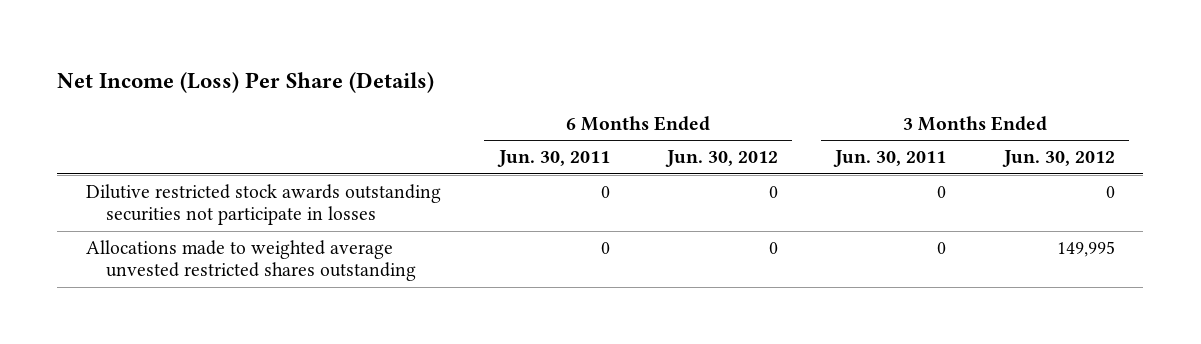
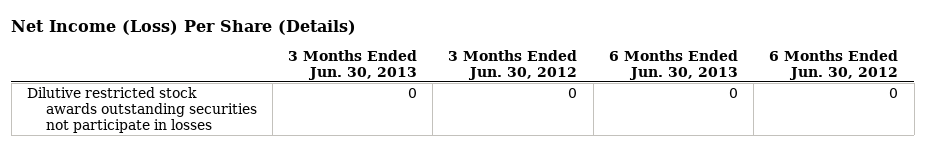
- | 6 Months Ended Jun. 30, 2011 | 6 Months Ended Jun. 30, 2012 | 3 Months Ended Jun. 30, 2011 | 3 Months Ended Jun. 30, 2012
+ | 3 Months Ended Jun. 30, 2013 | 3 Months Ended Jun. 30, 2012 | 6 Months Ended Jun. 30, 2013 | 6 Months Ended Jun. 30, 2012
- Allocations made to weighted average unvested restricted shares outstanding | 0 | 0 | 0 | 149,995

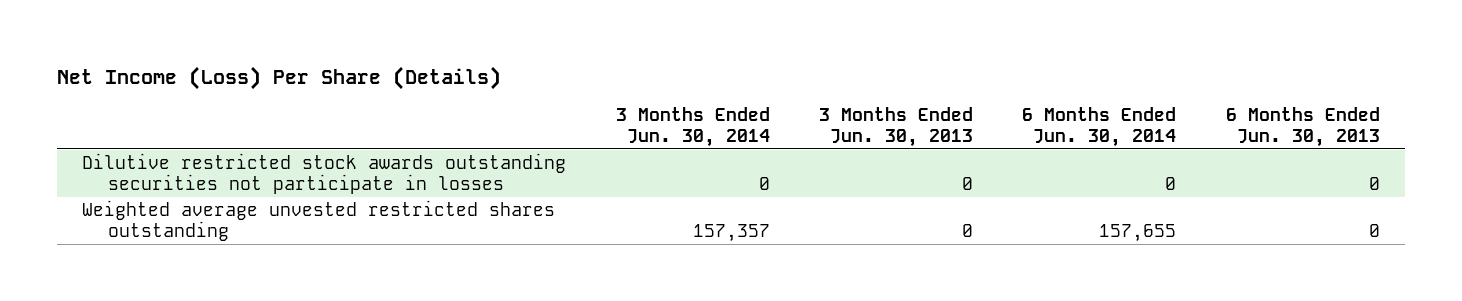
- | 3 Months Ended Jun. 30, 2013 | 3 Months Ended Jun. 30, 2012 | 6 Months Ended Jun. 30, 2013 | 6 Months Ended Jun. 30, 2012
+ | 3 Months Ended Jun. 30, 2014 | 3 Months Ended Jun. 30, 2013 | 6 Months Ended Jun. 30, 2014 | 6 Months Ended Jun. 30, 2013
+ Weighted average unvested restricted shares outstanding | 157,357 | 0 | 157,655 | 0

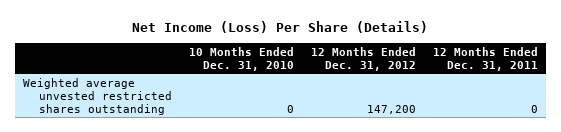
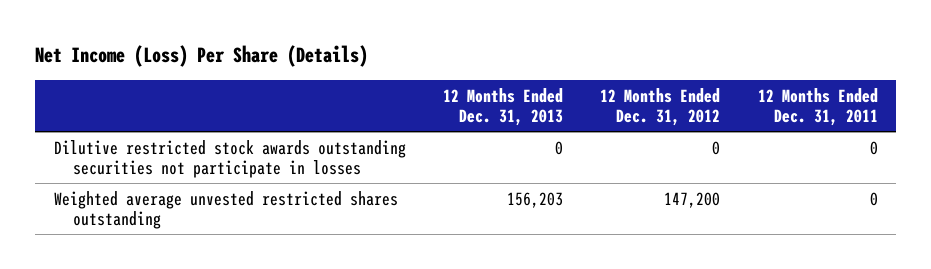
- | 10 Months Ended Dec. 31, 2010 | 12 Months Ended Dec. 31, 2012 | 12 Months Ended Dec. 31, 2011
+ | 12 Months Ended Dec. 31, 2013 | 12 Months Ended Dec. 31, 2012 | 12 Months Ended Dec. 31, 2011
+ Dilutive restricted stock awards outstanding securities not participate in losses | 0 | 0 | 0

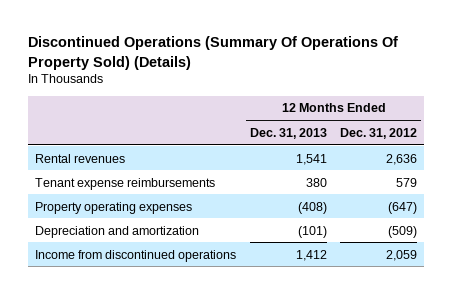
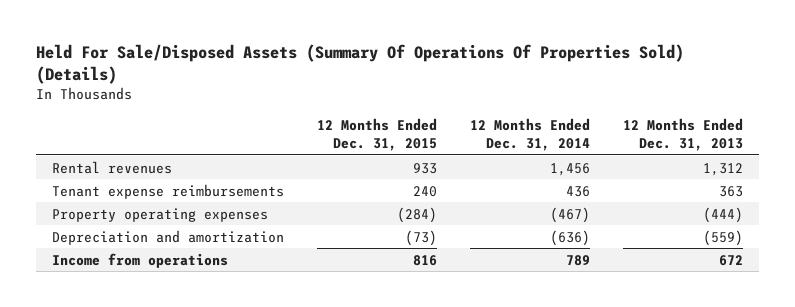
- Discontinued Operations (Summary Of Operations Of Property Sold) (Details)
+ Held For Sale/Disposed Assets (Summary Of Operations Of Properties Sold) (Details)
- | 12 Months Ended Dec. 31, 2013 | 12 Months Ended Dec. 31, 2012
+ | 12 Months Ended Dec. 31, 2015 | 12 Months Ended Dec. 31, 2014 | 12 Months Ended Dec. 31, 2013
- Rental revenues | 1,541 | 2,636
- Tenant expense reimbursements | 380 | 579
- Property operating expenses | (408) | (647)
- Depreciation and amortization | (101) | (509)
- Income from discontinued operations | 1,412 | 2,059
+ Rental revenues | 933 | 1,456 | 1,312
+ Tenant expense reimbursements | 240 | 436 | 363
+ Property operating expenses | (284) | (467) | (444)
+ Depreciation and amortization | (73) | (636) | (559)
+ Income from operations | 816 | 789 | 672

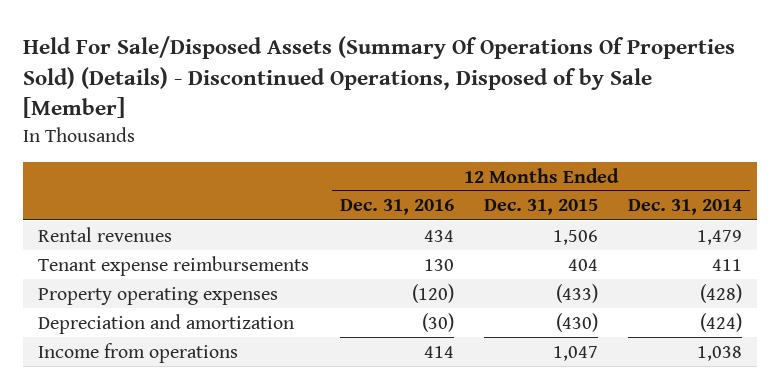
- Held For Sale/Disposed Assets (Summary Of Operations Of Properties Sold) (Details)
+ Held For Sale/Disposed Assets (Summary Of Operations Of Properties Sold) (Details) - Discontinued Operations, Disposed of by Sale [Member]
- | 12 Months Ended Dec. 31, 2015 | 12 Months Ended Dec. 31, 2014 | 12 Months Ended Dec. 31, 2013
+ | 12 Months Ended Dec. 31, 2016 | 12 Months Ended Dec. 31, 2015 | 12 Months Ended Dec. 31, 2014
- Rental revenues | 933 | 1,456 | 1,312
- Tenant expense reimbursements | 240 | 436 | 363
- Property operating expenses | (284) | (467) | (444)
- Depreciation and amortization | (73) | (636) | (559)
- Income from operations | 816 | 789 | 672
+ Rental revenues | 434 | 1,506 | 1,479
+ Tenant expense reimbursements | 130 | 404 | 411
+ Property operating expenses | (120) | (433) | (428)
+ Depreciation and amortization | (30) | (430) | (424)
+ Income from operations | 414 | 1,047 | 1,038

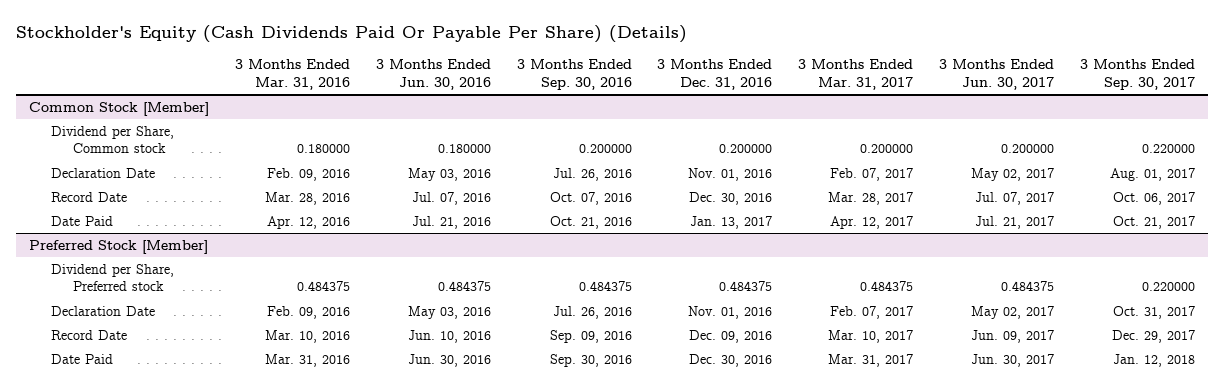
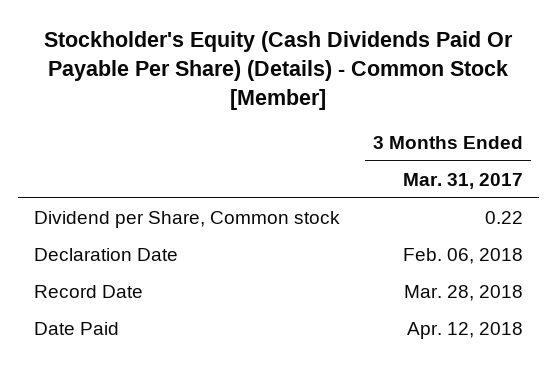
- Stockholder's Equity (Cash Dividends Paid Or Payable Per Share) (Details)
+ Stockholder's Equity (Cash Dividends Paid Or Payable Per Share) (Details) - Common Stock [Member]
- | 3 Months Ended Mar. 31, 2016 | 3 Months Ended Jun. 30, 2016 | 3 Months Ended Sep. 30, 2016 | 3 Months Ended Dec. 31, 2016 | 3 Months Ended Mar. 31, 2017 | 3 Months Ended Jun. 30, 2017 | 3 Months Ended Sep. 30, 2017
+ | 3 Months Ended Mar. 31, 2017
- Common Stock [Member]
- Dividend per Share, Common stock | 0.180000 | 0.180000 | 0.200000 | 0.200000 | 0.200000 | 0.200000 | 0.220000
- Declaration Date | Feb. 09, 2016 | May 03, 2016 | Jul. 26, 2016 | Nov. 01, 2016 | Feb. 07, 2017 | May 02, 2017 | Aug. 01, 2017
- Record Date | Mar. 28, 2016 | Jul. 07, 2016 | Oct. 07, 2016 | Dec. 30, 2016 | Mar. 28, 2017 | Jul. 07, 2017 | Oct. 06, 2017
- Date Paid | Apr. 12, 2016 | Jul. 21, 2016 | Oct. 21, 2016 | Jan. 13, 2017 | Apr. 12, 2017 | Jul. 21, 2017 | Oct. 21, 2017
- Preferred Stock [Member]
- Dividend per Share, Preferred stock | 0.484375 | 0.484375 | 0.484375 | 0.484375 | 0.484375 | 0.484375 | 0.220000
- Declaration Date | Feb. 09, 2016 | May 03, 2016 | Jul. 26, 2016 | Nov. 01, 2016 | Feb. 07, 2017 | May 02, 2017 | Oct. 31, 2017
- Record Date | Mar. 10, 2016 | Jun. 10, 2016 | Sep. 09, 2016 | Dec. 09, 2016 | Mar. 10, 2017 | Jun. 09, 2017 | Dec. 29, 2017
- Date Paid | Mar. 31, 2016 | Jun. 30, 2016 | Sep. 30, 2016 | Dec. 30, 2016 | Mar. 31, 2017 | Jun. 30, 2017 | Jan. 12, 2018
+ Dividend per Share, Common stock | 0.22
+ Declaration Date | Feb. 06, 2018
+ Record Date | Mar. 28, 2018
+ Date Paid | Apr. 12, 2018

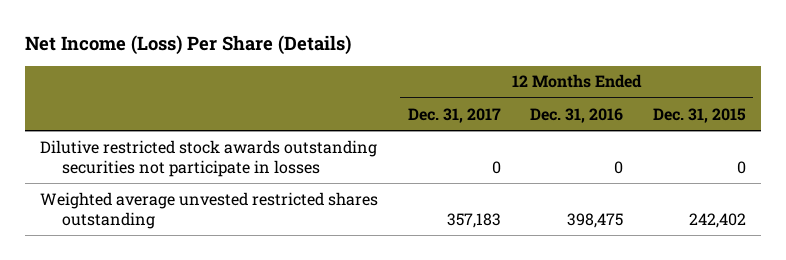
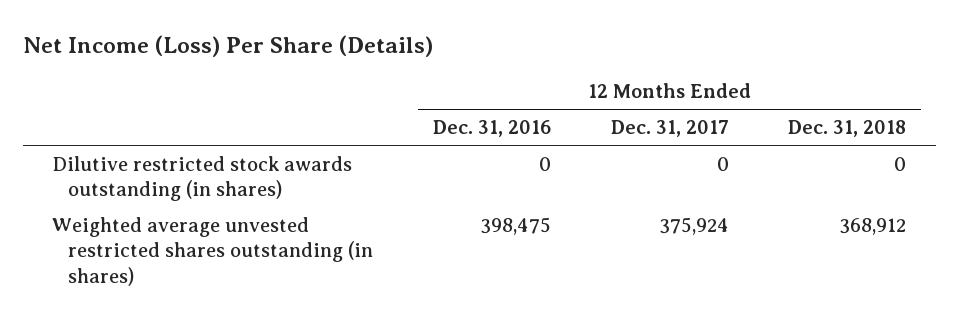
- | 12 Months Ended Dec. 31, 2017 | 12 Months Ended Dec. 31, 2016 | 12 Months Ended Dec. 31, 2015
+ | 12 Months Ended Dec. 31, 2016 | 12 Months Ended Dec. 31, 2017 | 12 Months Ended Dec. 31, 2018
- Dilutive restricted stock awards outstanding securities not participate in losses | 0 | 0 | 0
- Weighted average unvested restricted shares outstanding | 357,183 | 398,475 | 242,402
+ Dilutive restricted stock awards outstanding (in shares) | 0 | 0 | 0
+ Weighted average unvested restricted shares outstanding (in shares) | 398,475 | 375,924 | 368,912

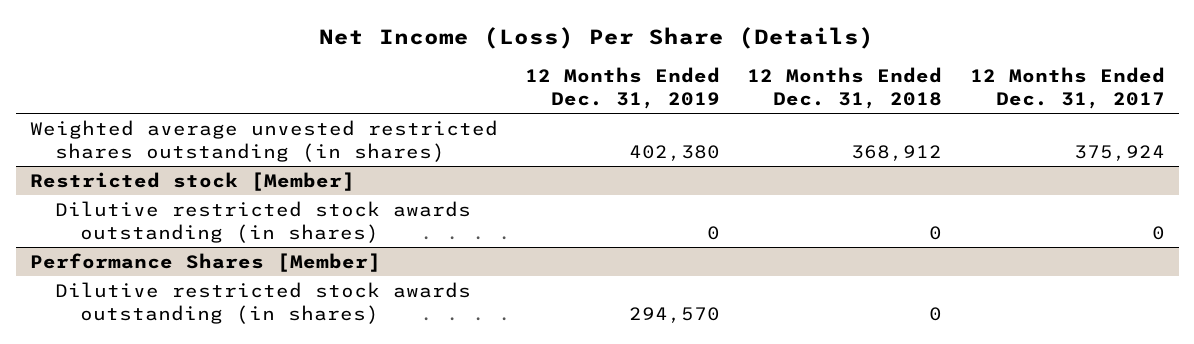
- | 12 Months Ended Dec. 31, 2016 | 12 Months Ended Dec. 31, 2017 | 12 Months Ended Dec. 31, 2018
+ | 12 Months Ended Dec. 31, 2019 | 12 Months Ended Dec. 31, 2018 | 12 Months Ended Dec. 31, 2017
- Dilutive restricted stock awards outstanding (in shares) | 0 | 0 | 0
+ Restricted stock [Member]
+ Dilutive restricted stock awards outstanding (in shares) | 0 | 0 | 0
+ Performance Shares [Member]
+ Dilutive restricted stock awards outstanding (in shares) | 294,570 | 0 |

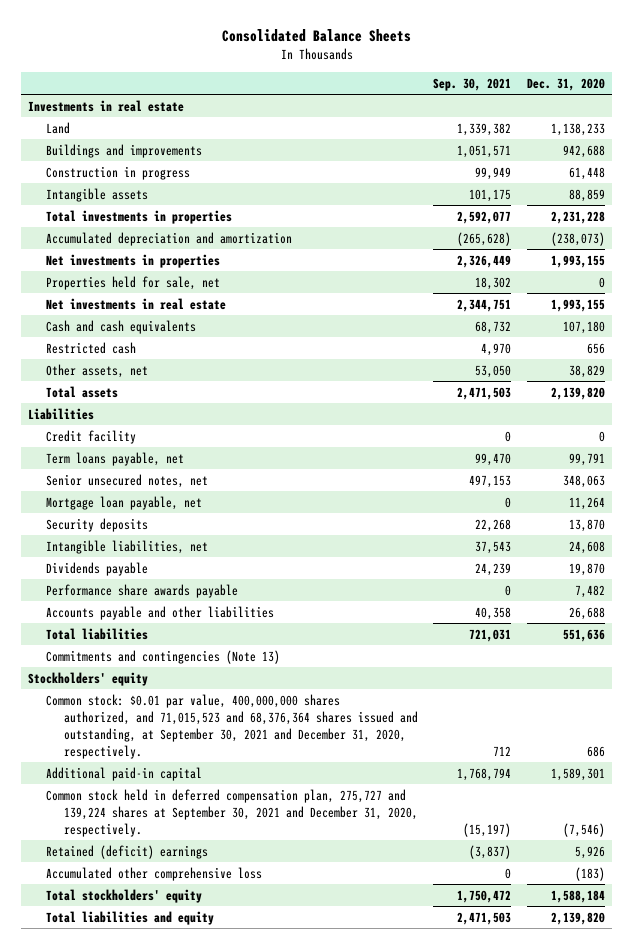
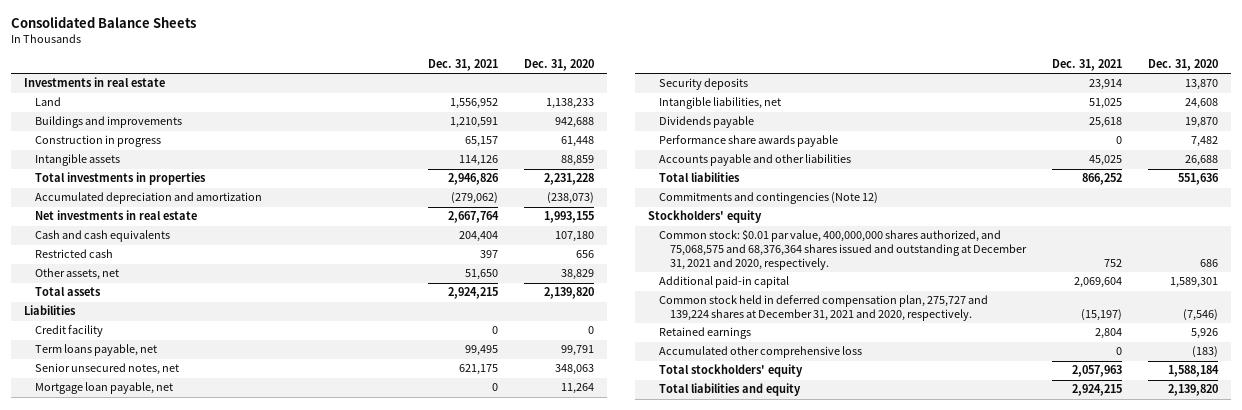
- | Sep. 30, 2021 | Dec. 31, 2020
+ | Dec. 31, 2021 | Dec. 31, 2020
- Net investments in properties | 2,326,449 | 1,993,155
- Properties held for sale, net | 18,302 | 0
- Commitments and contingencies (Note 13)
+ Commitments and contingencies (Note 12)
- Common stock: $0.01 par value, 400,000,000 shares authorized, and 71,015,523 and 68,376,364 shares issued and outstanding, at September 30, 2021 and December 31, 2020, respectively. | 712 | 686
+ Common stock: $0.01 par value, 400,000,000 shares authorized, and 75,068,575 and 68,376,364 shares issued and outstanding at December 31, 2021 and 2020, respectively. | 752 | 686
- Common stock held in deferred compensation plan, 275,727 and 139,224 shares at September 30, 2021 and December 31, 2020, respectively. | (15,197) | (7,546)
- Retained (deficit) earnings | (3,837) | 5,926
+ Common stock held in deferred compensation plan, 275,727 and 139,224 shares at December 31, 2021 and 2020, respectively. | (15,197) | (7,546)
+ Retained earnings | 2,804 | 5,926

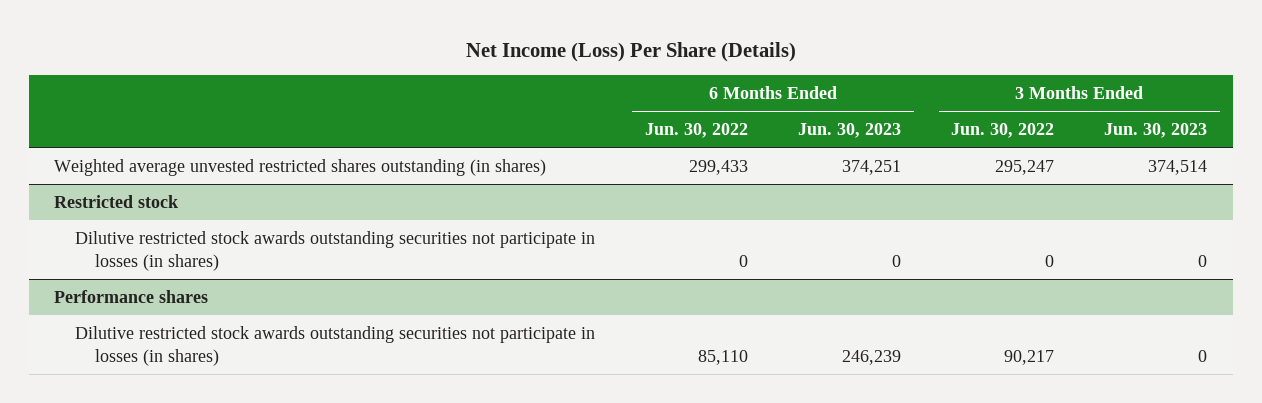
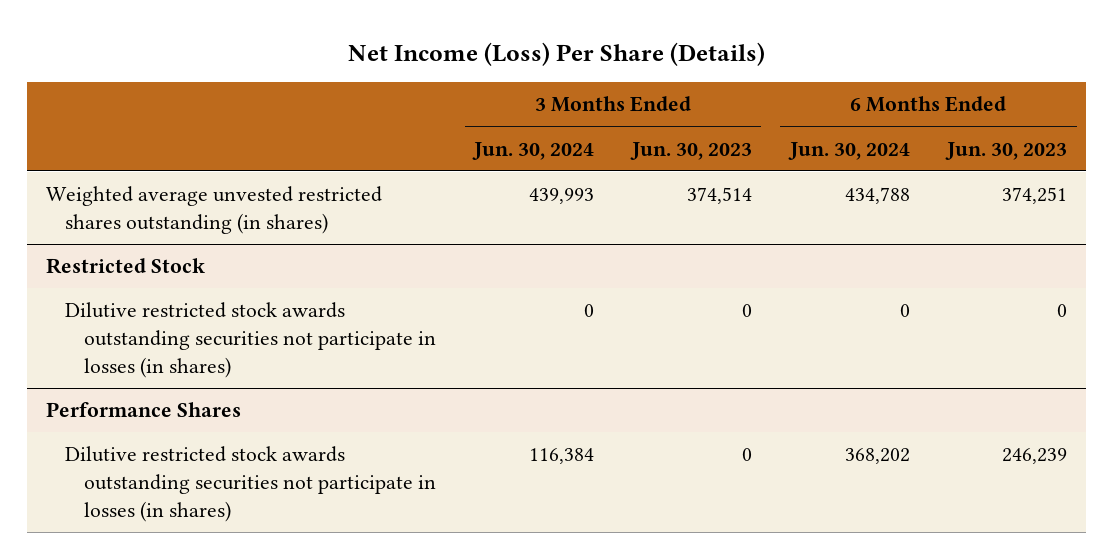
- | 6 Months Ended Jun. 30, 2022 | 6 Months Ended Jun. 30, 2023 | 3 Months Ended Jun. 30, 2022 | 3 Months Ended Jun. 30, 2023
+ | 3 Months Ended Jun. 30, 2024 | 3 Months Ended Jun. 30, 2023 | 6 Months Ended Jun. 30, 2024 | 6 Months Ended Jun. 30, 2023
- Restricted stock
+ Restricted Stock
- Performance shares
+ Performance Shares

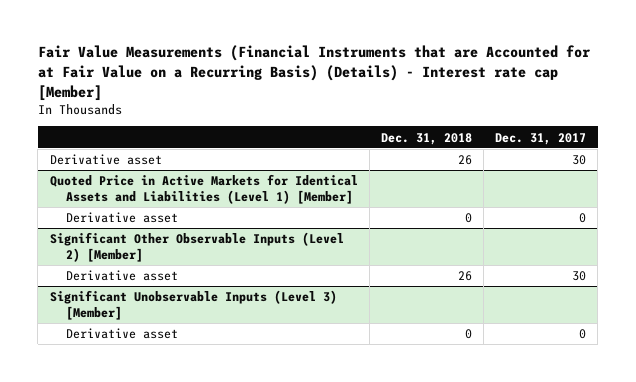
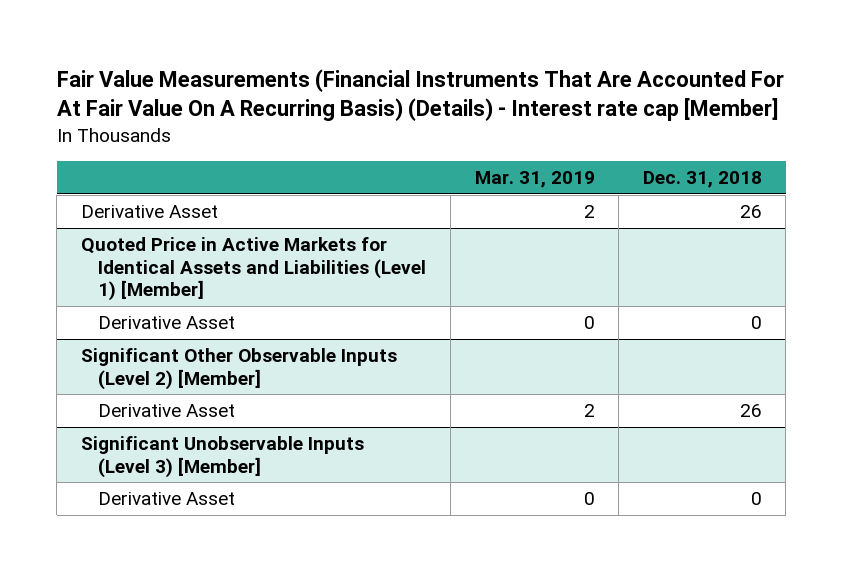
- Fair Value Measurements (Financial Instruments that are Accounted for at Fair Value on a Recurring Basis) (Details) - Interest rate cap [Member]
+ Fair Value Measurements (Financial Instruments That Are Accounted For At Fair Value On A Recurring Basis) (Details) - Interest rate cap [Member]
- | Dec. 31, 2018 | Dec. 31, 2017
+ | Mar. 31, 2019 | Dec. 31, 2018
- Derivative asset | 26 | 30
+ Derivative Asset | 2 | 26
@ Quoted Price in Active Markets for Identical Assets and Liabilities (Level 1) [Member]
- Derivative asset | 0 | 0
+ Derivative Asset | 0 | 0
@ Significant Other Observable Inputs (Level 2) [Member]
- Derivative asset | 26 | 30
+ Derivative Asset | 2 | 26
@ Significant Unobservable Inputs (Level 3) [Member]
- Derivative asset | 0 | 0
+ Derivative Asset | 0 | 0

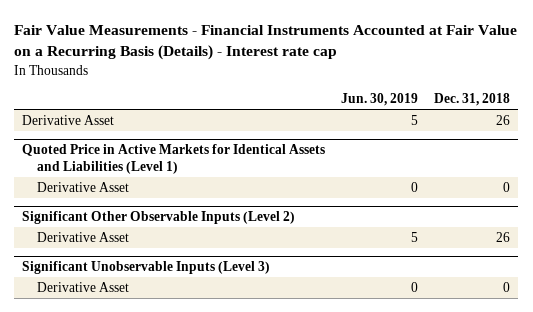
- Fair Value Measurements (Financial Instruments That Are Accounted For At Fair Value On A Recurring Basis) (Details) - Interest rate cap [Member]
+ Fair Value Measurements - Financial Instruments Accounted at Fair Value on a Recurring Basis (Details) - Interest rate cap
- | Mar. 31, 2019 | Dec. 31, 2018
+ | Jun. 30, 2019 | Dec. 31, 2018
- Quoted Price in Active Markets for Identical Assets and Liabilities (Level 1) [Member]
+ Quoted Price in Active Markets for Identical Assets and Liabilities (Level 1)
- Significant Other Observable Inputs (Level 2) [Member]
+ Significant Other Observable Inputs (Level 2)
- Significant Unobservable Inputs (Level 3) [Member]
+ Significant Unobservable Inputs (Level 3)

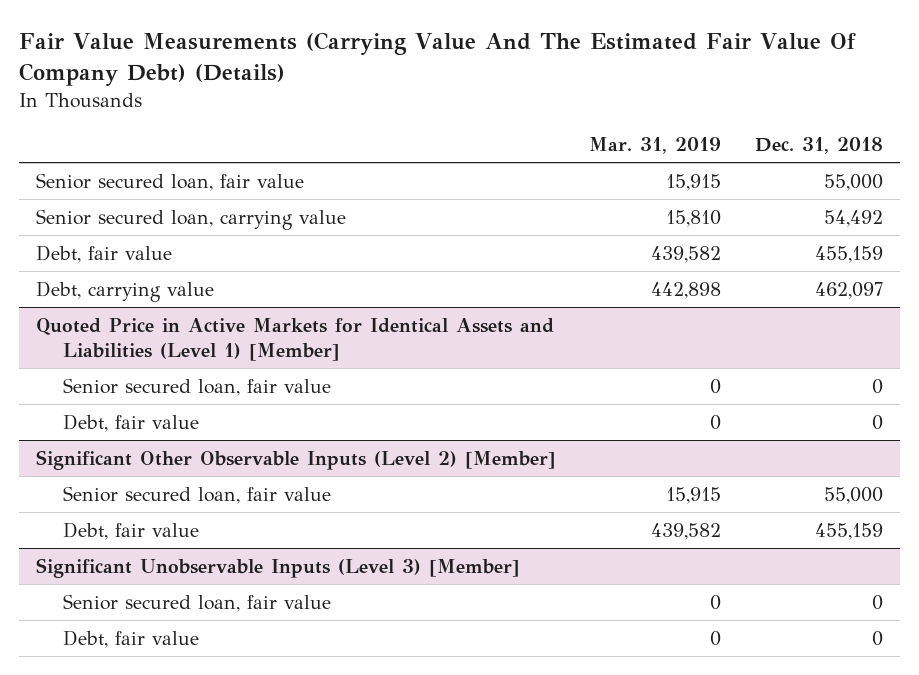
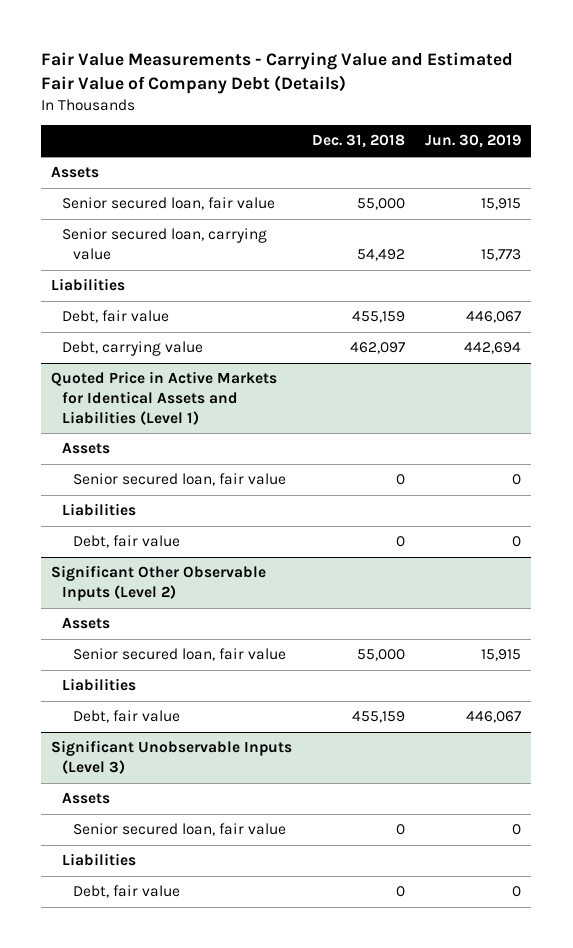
- Fair Value Measurements (Carrying Value And The Estimated Fair Value Of Company Debt) (Details)
+ Fair Value Measurements - Carrying Value and Estimated Fair Value of Company Debt (Details)
- | Mar. 31, 2019 | Dec. 31, 2018
+ | Dec. 31, 2018 | Jun. 30, 2019
+ Assets
+ Liabilities
- Quoted Price in Active Markets for Identical Assets and Liabilities (Level 1) [Member]
+ Quoted Price in Active Markets for Identical Assets and Liabilities (Level 1)
+ Assets
+ Liabilities
- Significant Other Observable Inputs (Level 2) [Member]
+ Significant Other Observable Inputs (Level 2)
+ Assets
+ Liabilities
- Significant Unobservable Inputs (Level 3) [Member]
+ Significant Unobservable Inputs (Level 3)
+ Assets
+ Liabilities

